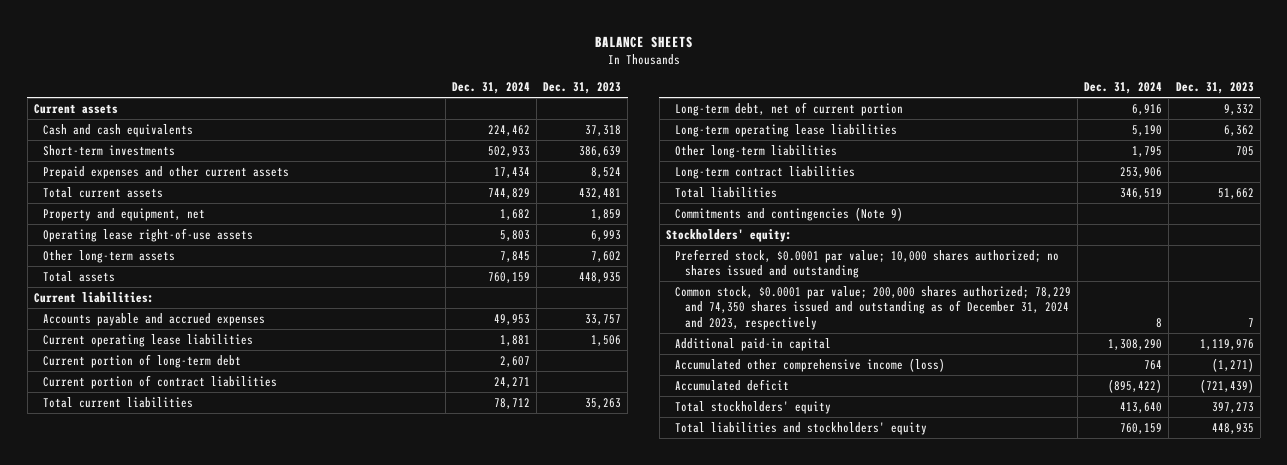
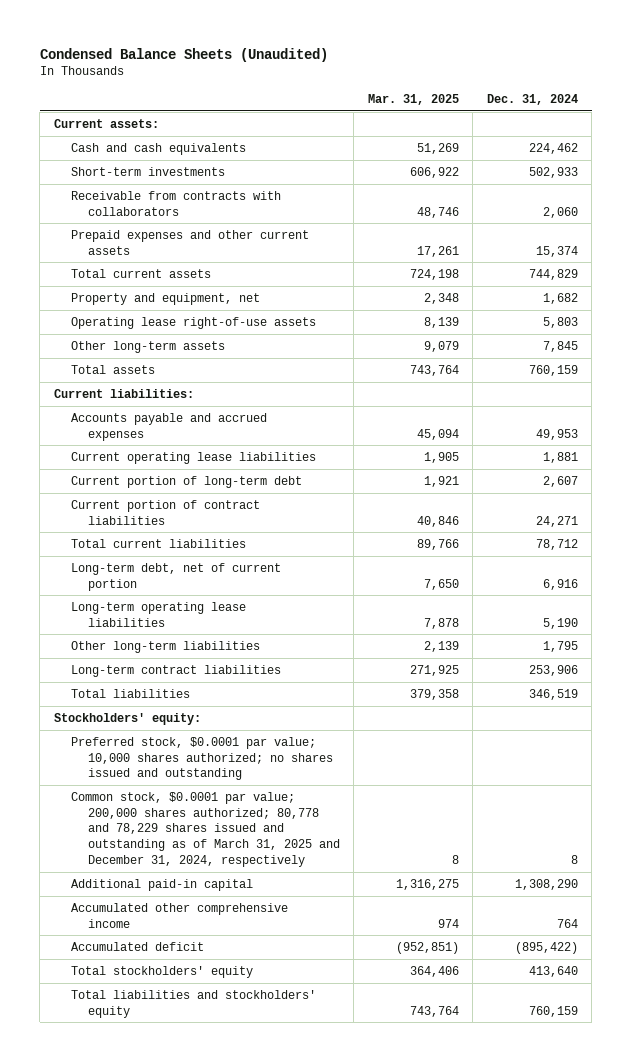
- BALANCE SHEETS
+ Condensed Balance Sheets (Unaudited)
- | Dec. 31, 2024 | Dec. 31, 2023
+ | Mar. 31, 2025 | Dec. 31, 2024
- Current assets
+ Current assets:
- Prepaid expenses and other current assets | 17,434 | 8,524
+ Receivable from contracts with collaborators | 48,746 | 2,060
+ Prepaid expenses and other current assets | 17,261 | 15,374
- Commitments and contingencies (Note 9)
- Common stock, $0.0001 par value; 200,000 shares authorized; 78,229 and 74,350 shares issued and outstanding as of December 31, 2024 and 2023, respectively | 8 | 7
+ Common stock, $0.0001 par value; 200,000 shares authorized; 80,778 and 78,229 shares issued and outstanding as of March 31, 2025 and December 31, 2024, respectively | 8 | 8
- Accumulated other comprehensive income (loss) | 764 | (1,271)
+ Accumulated other comprehensive income | 974 | 764

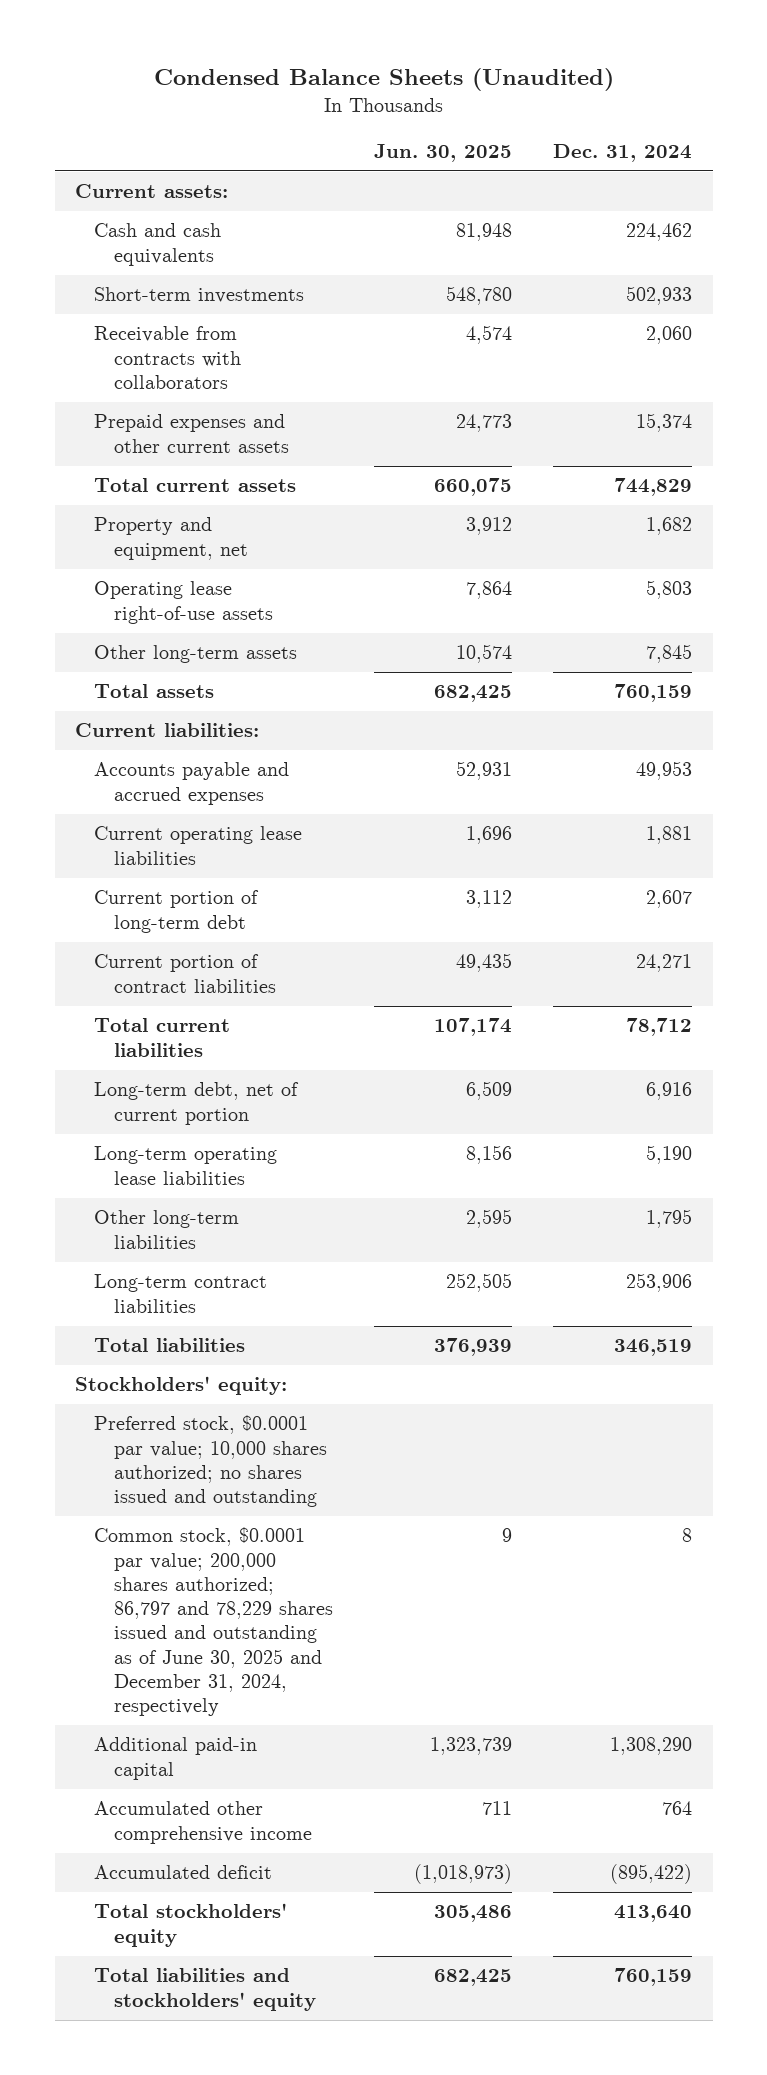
- | Mar. 31, 2025 | Dec. 31, 2024
+ | Jun. 30, 2025 | Dec. 31, 2024
- Common stock, $0.0001 par value; 200,000 shares authorized; 80,778 and 78,229 shares issued and outstanding as of March 31, 2025 and December 31, 2024, respectively | 8 | 8
+ Common stock, $0.0001 par value; 200,000 shares authorized; 86,797 and 78,229 shares issued and outstanding as of June 30, 2025 and December 31, 2024, respectively | 9 | 8

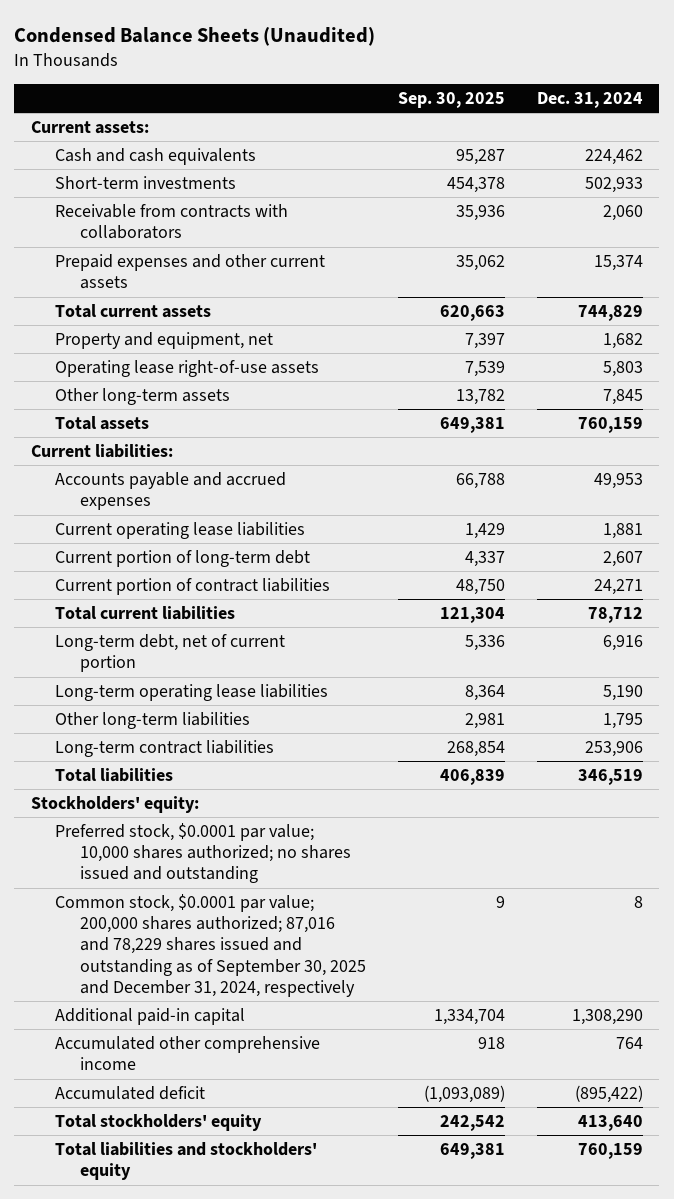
- | Jun. 30, 2025 | Dec. 31, 2024
+ | Sep. 30, 2025 | Dec. 31, 2024
- Common stock, $0.0001 par value; 200,000 shares authorized; 86,797 and 78,229 shares issued and outstanding as of June 30, 2025 and December 31, 2024, respectively | 9 | 8
+ Common stock, $0.0001 par value; 200,000 shares authorized; 87,016 and 78,229 shares issued and outstanding as of September 30, 2025 and December 31, 2024, respectively | 9 | 8

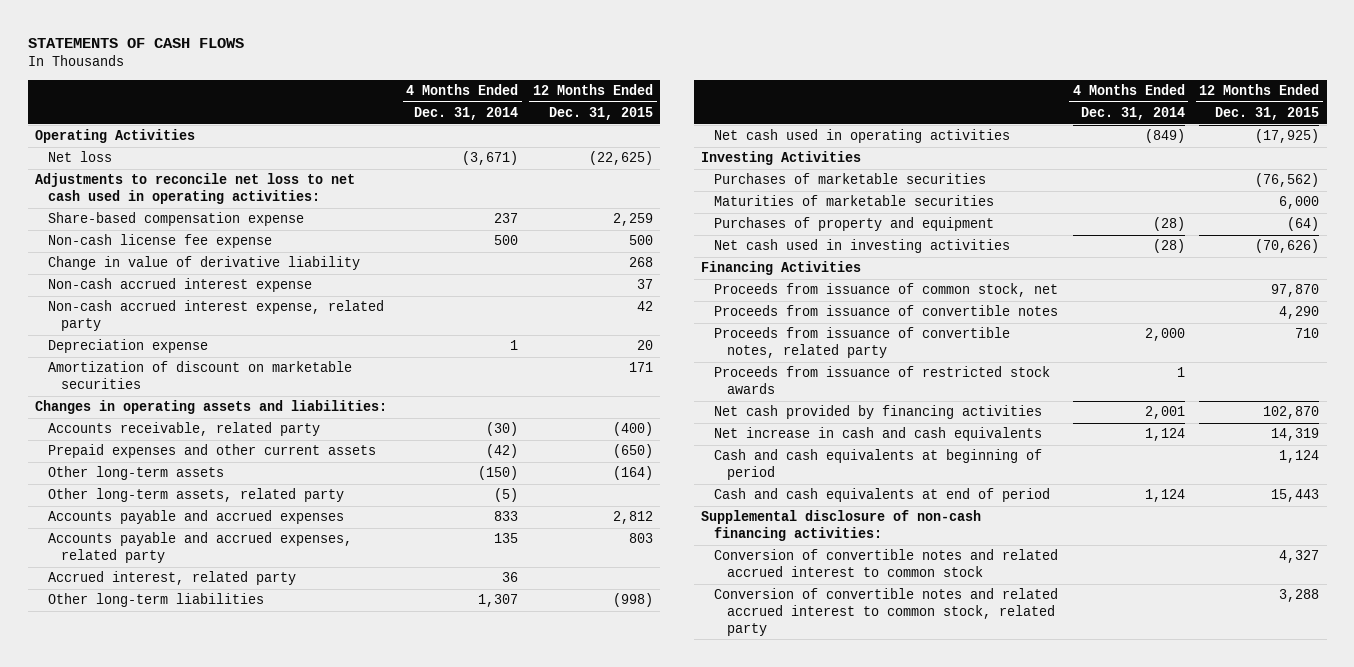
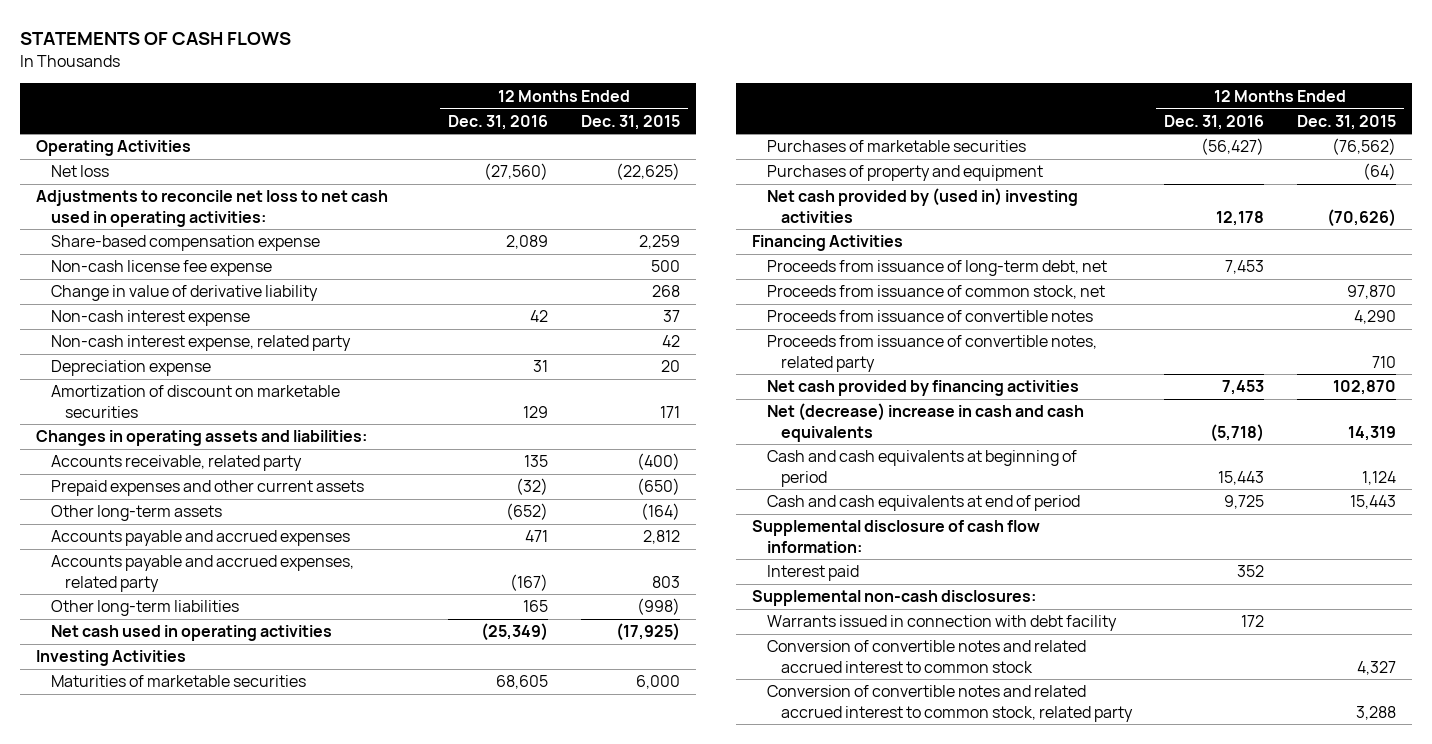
- | 4 Months Ended Dec. 31, 2014 | 12 Months Ended Dec. 31, 2015
+ | 12 Months Ended Dec. 31, 2016 | 12 Months Ended Dec. 31, 2015
- Non-cash accrued interest expense | | 37
- Non-cash accrued interest expense, related party | | 42
+ Non-cash interest expense | 42 | 37
+ Non-cash interest expense, related party | | 42
- Other long-term assets, related party | (5) |
- Accrued interest, related party | 36 |
moved down: Purchases of marketable securities | (56,427) | (76,562)
- Net cash used in investing activities | (28) | (70,626)
+ Net cash provided by (used in) investing activities | 12,178 | (70,626)
+ Proceeds from issuance of long-term debt, net | 7,453 |
- Proceeds from issuance of restricted stock awards | 1 |
- Net increase in cash and cash equivalents | 1,124 | 14,319
+ Net (decrease) increase in cash and cash equivalents | (5,718) | 14,319
- Supplemental disclosure of non-cash financing activities:
+ Supplemental disclosure of cash flow information:
+ Interest paid | 352 |
+ Supplemental non-cash disclosures:
+ Warrants issued in connection with debt facility | 172 |

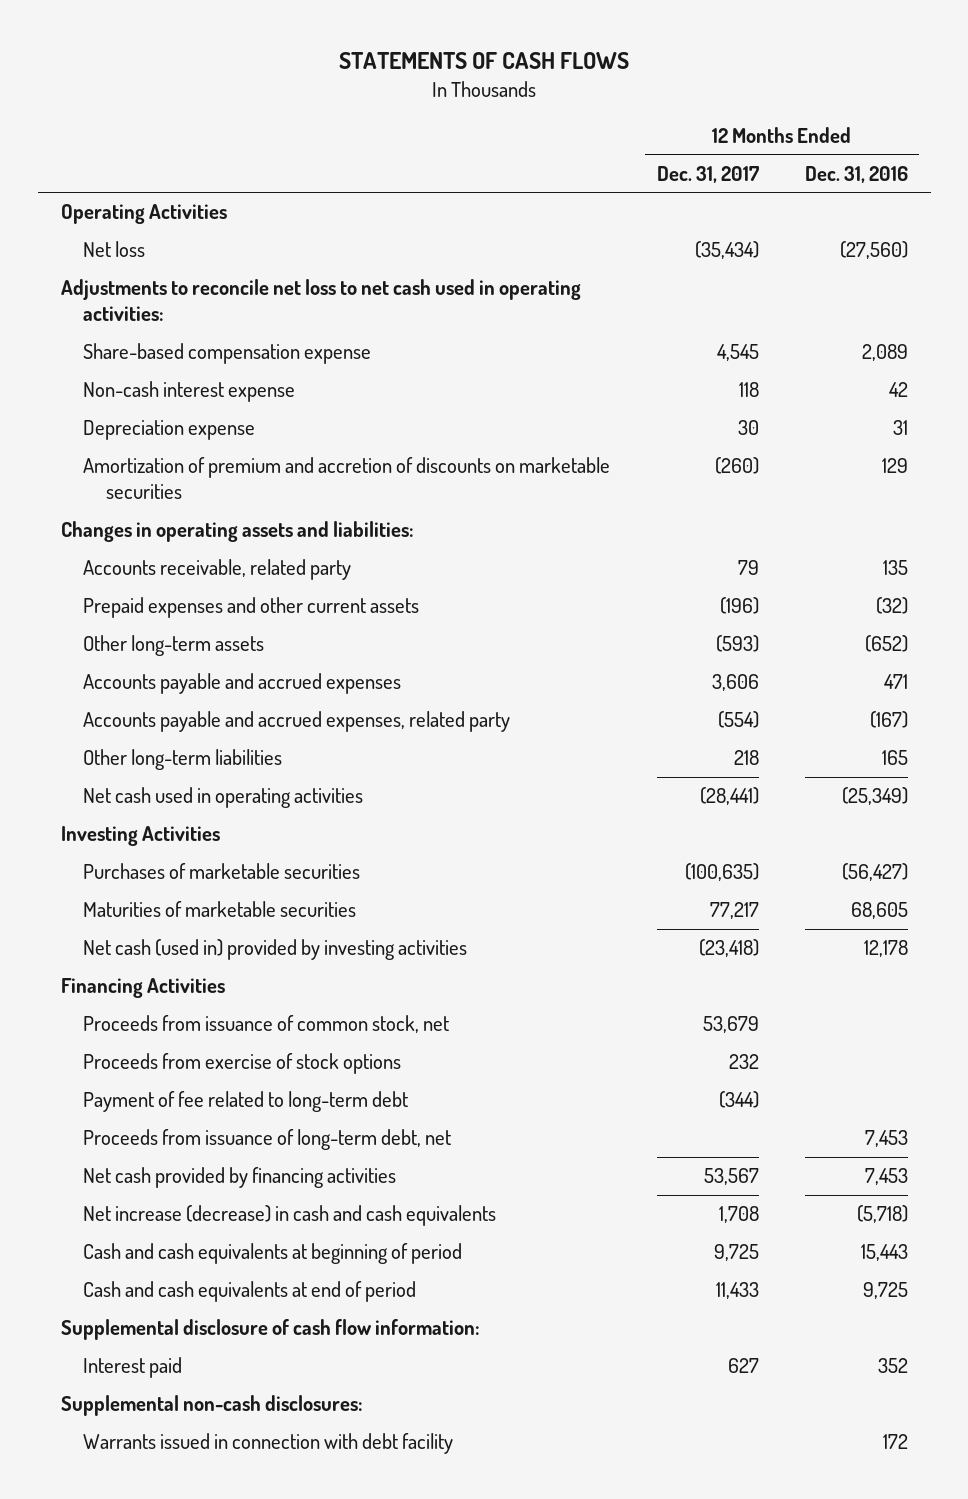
- | 12 Months Ended Dec. 31, 2016 | 12 Months Ended Dec. 31, 2015
+ | 12 Months Ended Dec. 31, 2017 | 12 Months Ended Dec. 31, 2016
- Non-cash license fee expense | | 500
- Change in value of derivative liability | | 268
- Non-cash interest expense, related party | | 42
- Amortization of discount on marketable securities | 129 | 171
+ Amortization of premium and accretion of discounts on marketable securities | (260) | 129
- Purchases of property and equipment | | (64)
- Net cash provided by (used in) investing activities | 12,178 | (70,626)
moved down: Maturities of marketable securities | 77,217 | 68,605
+ Net cash (used in) provided by investing activities | (23,418) | 12,178
- Proceeds from issuance of convertible notes | | 4,290
- Proceeds from issuance of convertible notes, related party | | 710
+ Proceeds from exercise of stock options | 232 |
+ Payment of fee related to long-term debt | (344) |
moved down: Proceeds from issuance of long-term debt, net | | 7,453
- Net (decrease) increase in cash and cash equivalents | (5,718) | 14,319
+ Net increase (decrease) in cash and cash equivalents | 1,708 | (5,718)
- Conversion of convertible notes and related accrued interest to common stock | | 4,327
- Conversion of convertible notes and related accrued interest to common stock, related party | | 3,288

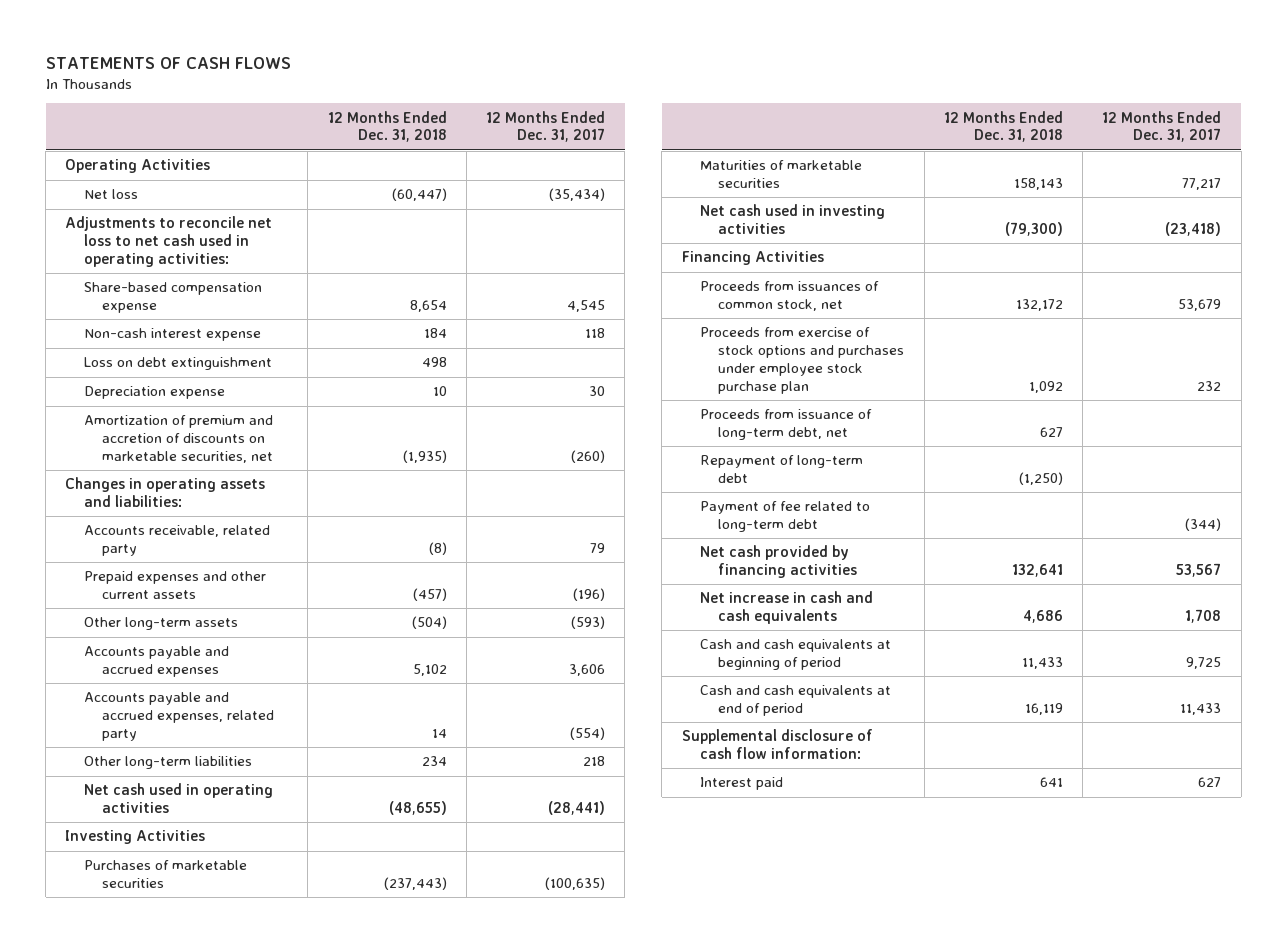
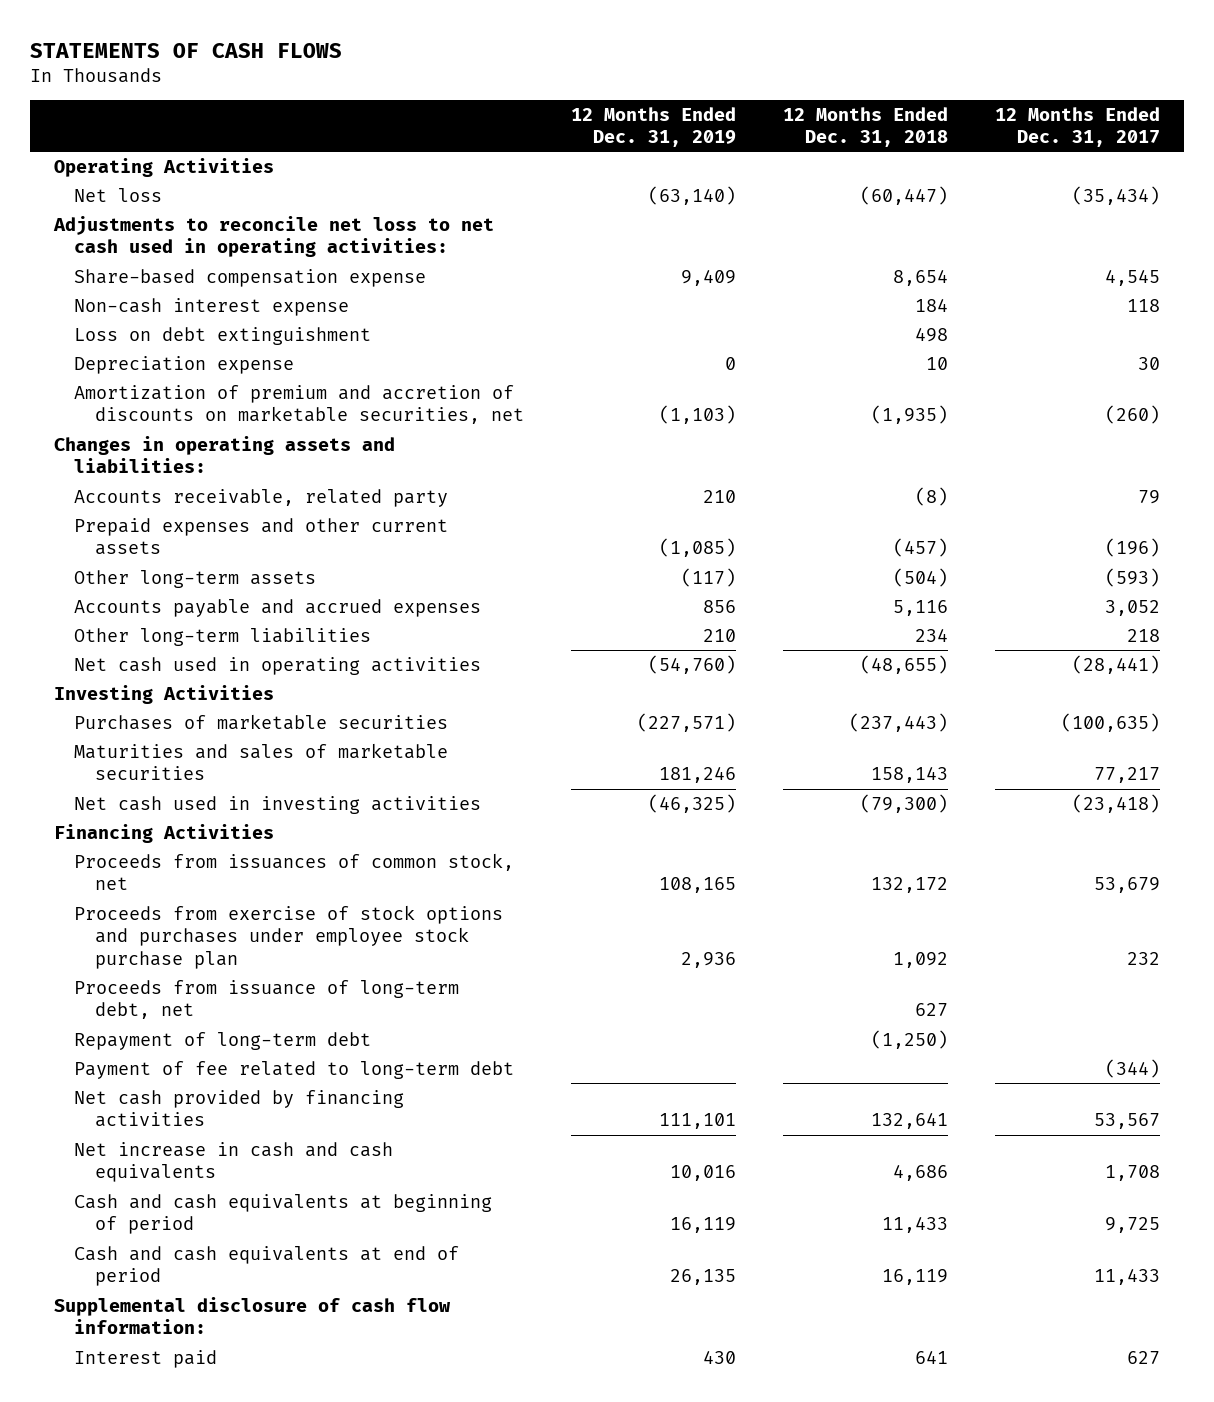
- | 12 Months Ended Dec. 31, 2018 | 12 Months Ended Dec. 31, 2017
+ | 12 Months Ended Dec. 31, 2019 | 12 Months Ended Dec. 31, 2018 | 12 Months Ended Dec. 31, 2017
- Accounts payable and accrued expenses | 5,102 | 3,606
- Accounts payable and accrued expenses, related party | 14 | (554)
+ Accounts payable and accrued expenses | 856 | 5,116 | 3,052
- Maturities of marketable securities | 158,143 | 77,217
+ Maturities and sales of marketable securities | 181,246 | 158,143 | 77,217

